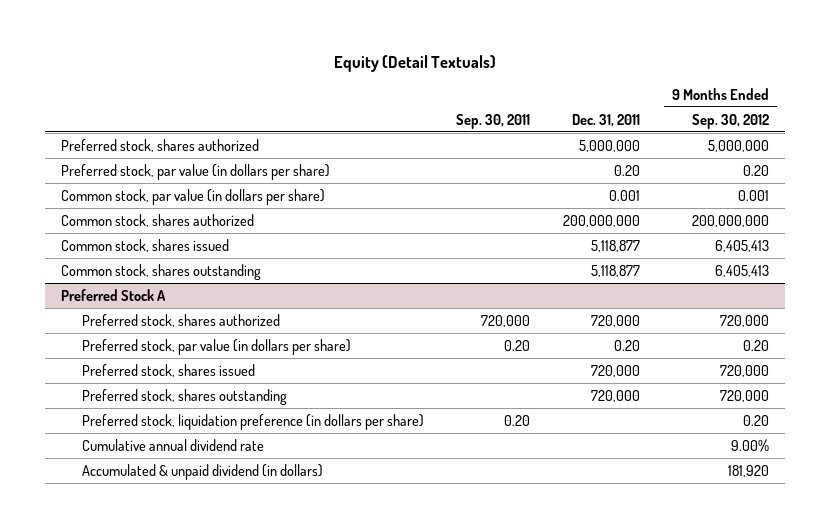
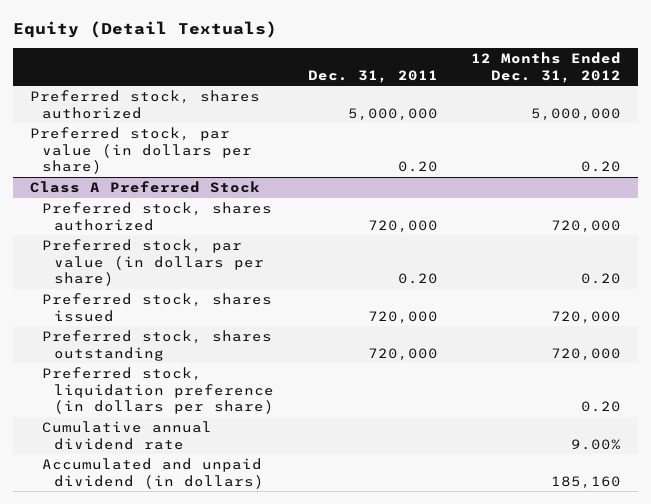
- | Sep. 30, 2011 | Dec. 31, 2011 | 9 Months Ended Sep. 30, 2012
+ | Dec. 31, 2011 | 12 Months Ended Dec. 31, 2012
- Common stock, par value (in dollars per share) | | 0.001 | 0.001
- Common stock, shares authorized | | 200,000,000 | 200,000,000
- Common stock, shares issued | | 5,118,877 | 6,405,413
- Common stock, shares outstanding | | 5,118,877 | 6,405,413
- Preferred Stock A
+ Class A Preferred Stock
- Accumulated & unpaid dividend (in dollars) | | | 181,920
+ Accumulated and unpaid dividend (in dollars) | | 185,160

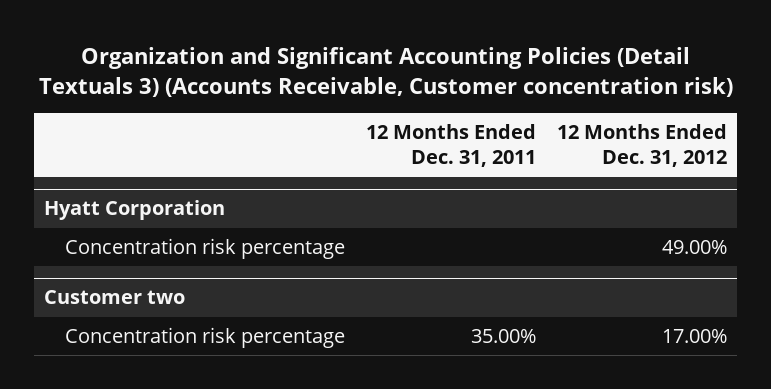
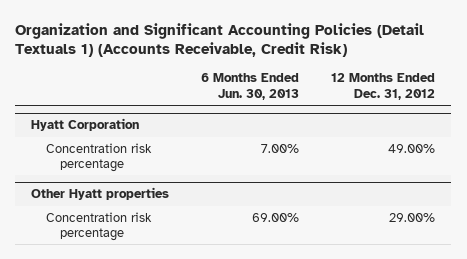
- Organization and Significant Accounting Policies (Detail Textuals 3) (Accounts Receivable, Customer concentration risk)
+ Organization and Significant Accounting Policies (Detail Textuals 1) (Accounts Receivable, Credit Risk)
- | 12 Months Ended Dec. 31, 2011 | 12 Months Ended Dec. 31, 2012
+ | 6 Months Ended Jun. 30, 2013 | 12 Months Ended Dec. 31, 2012
- Customer two
- Concentration risk percentage | 35.00% | 17.00%
+ Other Hyatt properties
+ Concentration risk percentage | 69.00% | 29.00%

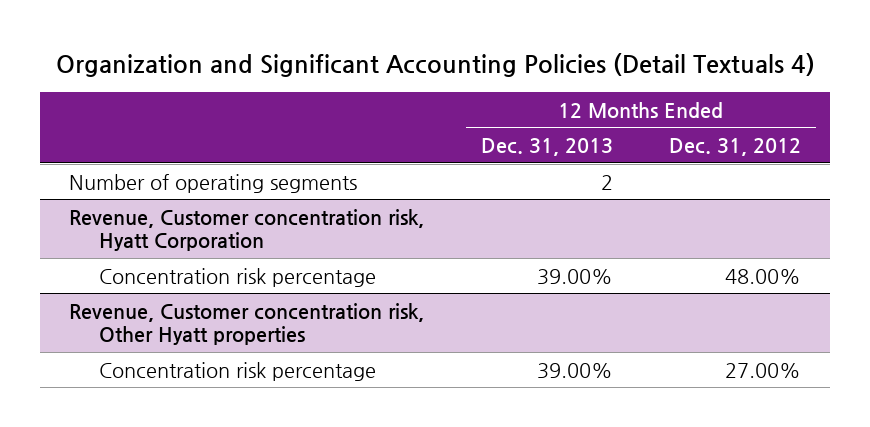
- Organization and Significant Accounting Policies (Detail Textuals 1) (Accounts Receivable, Credit Risk)
+ Organization and Significant Accounting Policies (Detail Textuals 4)
- | 6 Months Ended Jun. 30, 2013 | 12 Months Ended Dec. 31, 2012
+ | 12 Months Ended Dec. 31, 2013 | 12 Months Ended Dec. 31, 2012
- Hyatt Corporation
- Concentration risk percentage | 7.00% | 49.00%
- Other Hyatt properties
- Concentration risk percentage | 69.00% | 29.00%
+ Number of operating segments | 2 |
+ Revenue, Customer concentration risk, Hyatt Corporation
+ Concentration risk percentage | 39.00% | 48.00%
+ Revenue, Customer concentration risk, Other Hyatt properties
+ Concentration risk percentage | 39.00% | 27.00%

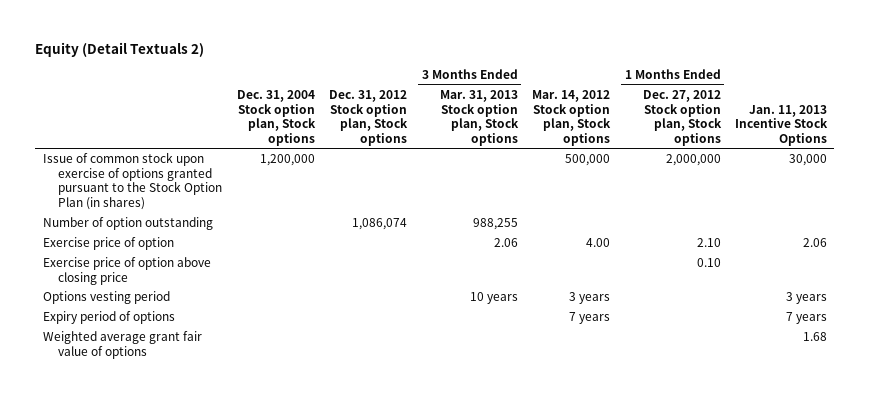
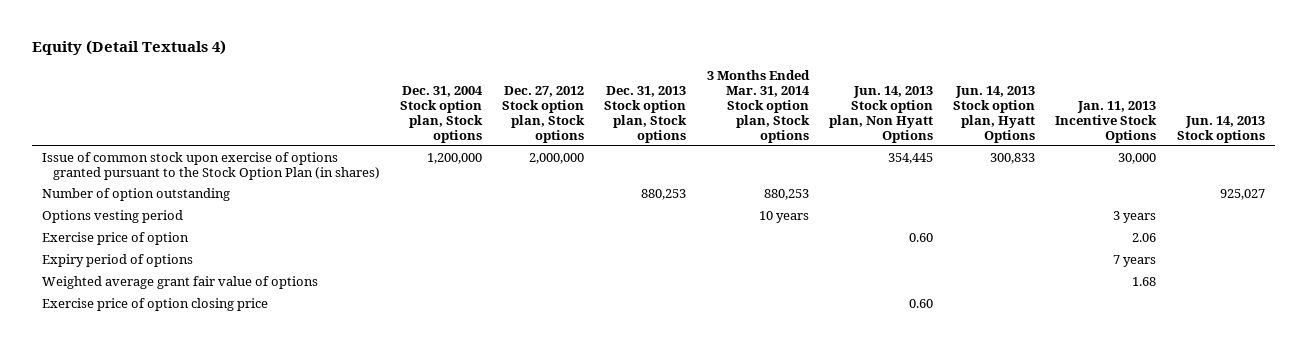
- Equity (Detail Textuals 2)
+ Equity (Detail Textuals 4)
- | Dec. 31, 2004 Stock option plan, Stock options | Dec. 31, 2012 Stock option plan, Stock options | 3 Months Ended Mar. 31, 2013 Stock option plan, Stock options | Mar. 14, 2012 Stock option plan, Stock options | 1 Months Ended Dec. 27, 2012 Stock option plan, Stock options | Jan. 11, 2013 Incentive Stock Options
+ | Dec. 31, 2004 Stock option plan, Stock options | Dec. 27, 2012 Stock option plan, Stock options | Dec. 31, 2013 Stock option plan, Stock options | 3 Months Ended Mar. 31, 2014 Stock option plan, Stock options | Jun. 14, 2013 Stock option plan, Non Hyatt Options | Jun. 14, 2013 Stock option plan, Hyatt Options | Jan. 11, 2013 Incentive Stock Options | Jun. 14, 2013 Stock options
- Exercise price of option above closing price | | | | | 0.10 |
moved down: Exercise price of option | | | | | 0.60 | | 2.06 |
+ Exercise price of option closing price | | | | | 0.60 | | |

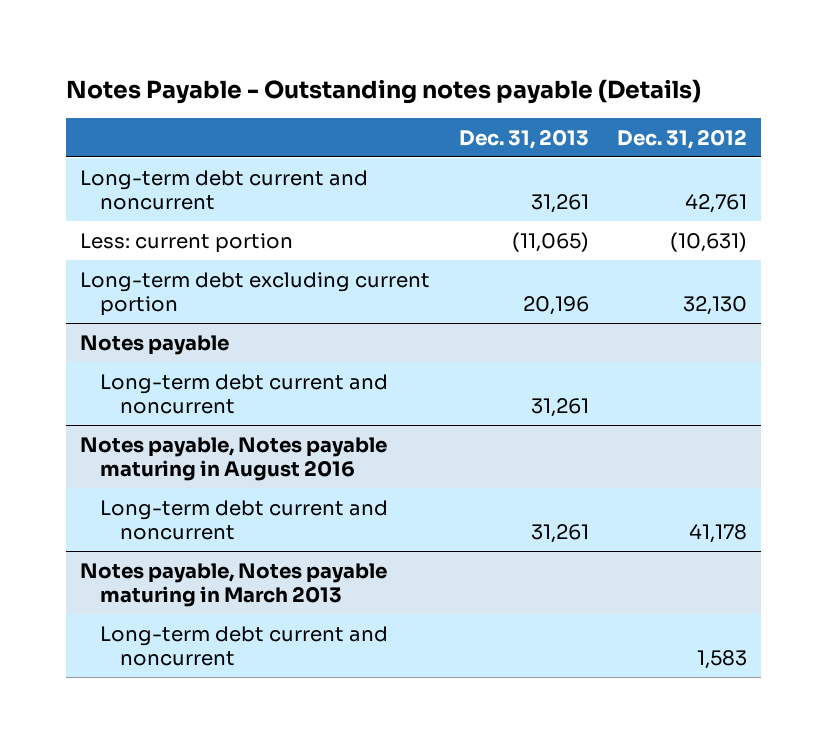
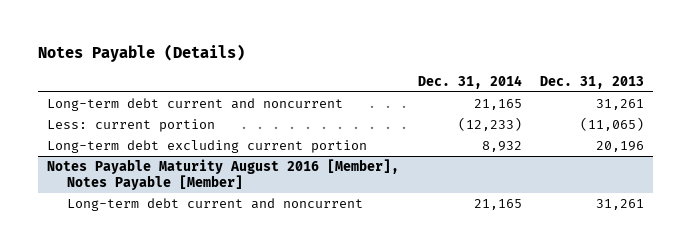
- Notes Payable - Outstanding notes payable (Details)
+ Notes Payable (Details)
- | Dec. 31, 2013 | Dec. 31, 2012
+ | Dec. 31, 2014 | Dec. 31, 2013
- Notes payable
- Long-term debt current and noncurrent | 31,261 |
- Notes payable, Notes payable maturing in August 2016
+ Notes Payable Maturity August 2016 [Member], Notes Payable [Member]
- Notes payable, Notes payable maturing in March 2013
- Long-term debt current and noncurrent | | 1,583

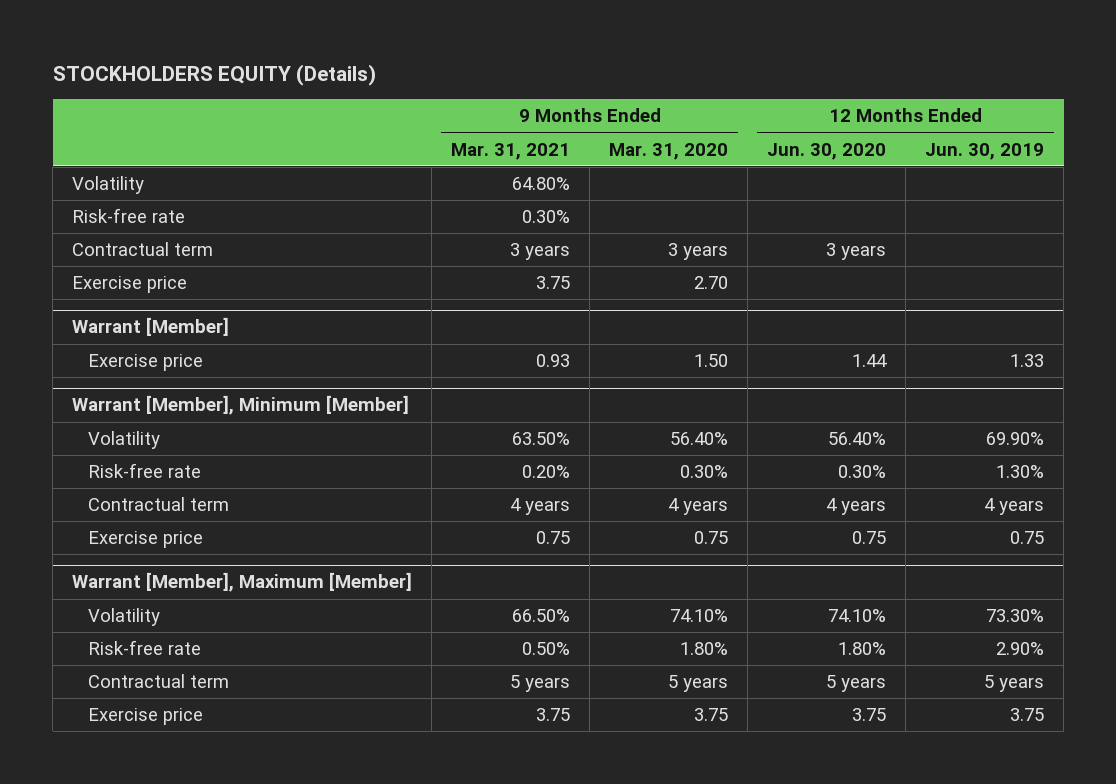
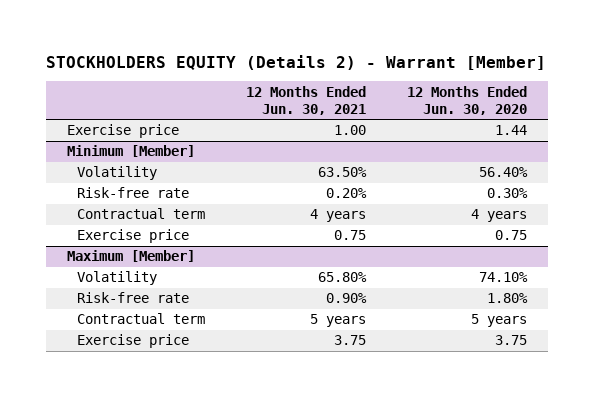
- STOCKHOLDERS EQUITY (Details)
+ STOCKHOLDERS EQUITY (Details 2) - Warrant [Member]
- | 9 Months Ended Mar. 31, 2021 | 9 Months Ended Mar. 31, 2020 | 12 Months Ended Jun. 30, 2020 | 12 Months Ended Jun. 30, 2019
+ | 12 Months Ended Jun. 30, 2021 | 12 Months Ended Jun. 30, 2020
- Volatility | 64.80% | | |
- Risk-free rate | 0.30% | | |
- Contractual term | 3 years | 3 years | 3 years |
- Exercise price | 3.75 | 2.70 | |
- Warrant [Member]
- Warrant [Member], Minimum [Member]
+ Minimum [Member]
- Warrant [Member], Maximum [Member]
+ Maximum [Member]

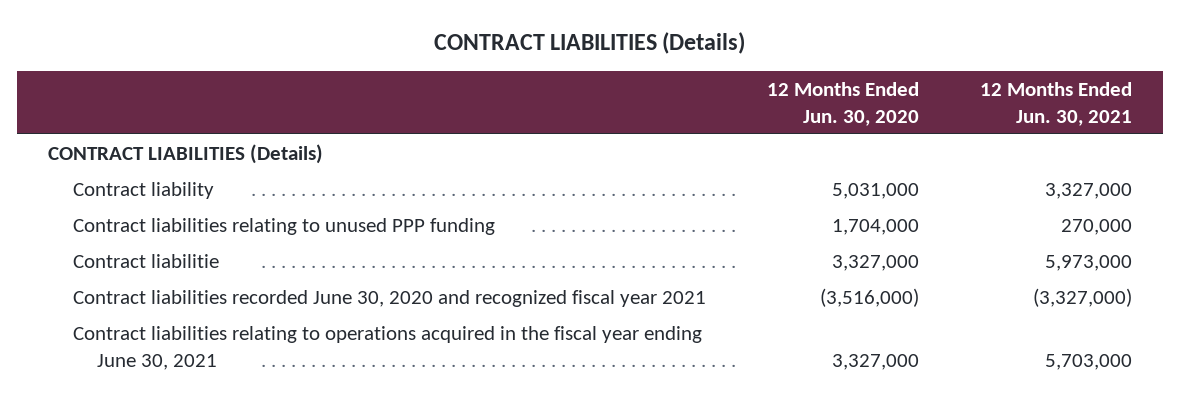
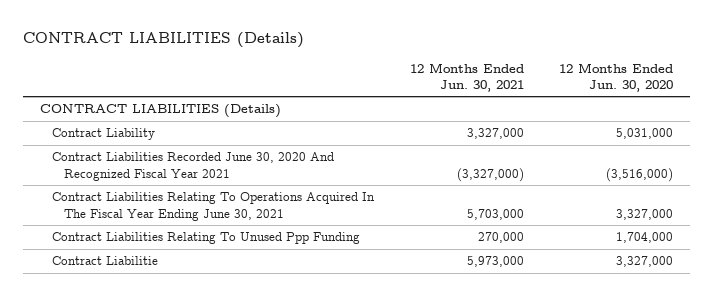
- | 12 Months Ended Jun. 30, 2020 | 12 Months Ended Jun. 30, 2021
+ | 12 Months Ended Jun. 30, 2021 | 12 Months Ended Jun. 30, 2020
- Contract liability | 5,031,000 | 3,327,000
- Contract liabilities relating to unused PPP funding | 1,704,000 | 270,000
- Contract liabilitie | 3,327,000 | 5,973,000
- Contract liabilities recorded June 30, 2020 and recognized fiscal year 2021 | (3,516,000) | (3,327,000)
- Contract liabilities relating to operations acquired in the fiscal year ending June 30, 2021 | 3,327,000 | 5,703,000
+ Contract Liability | 3,327,000 | 5,031,000
+ Contract Liabilities Recorded June 30, 2020 And Recognized Fiscal Year 2021 | (3,327,000) | (3,516,000)
+ Contract Liabilities Relating To Operations Acquired In The Fiscal Year Ending June 30, 2021 | 5,703,000 | 3,327,000
+ Contract Liabilities Relating To Unused Ppp Funding | 270,000 | 1,704,000
+ Contract Liabilitie | 5,973,000 | 3,327,000

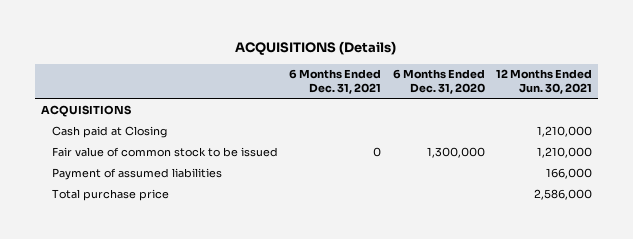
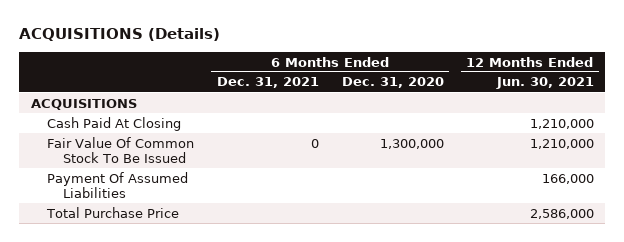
- Cash paid at Closing | | | 1,210,000
- Fair value of common stock to be issued | 0 | 1,300,000 | 1,210,000
- Payment of assumed liabilities | | | 166,000
- Total purchase price | | | 2,586,000
+ Cash Paid At Closing | | | 1,210,000
+ Fair Value Of Common Stock To Be Issued | 0 | 1,300,000 | 1,210,000
+ Payment Of Assumed Liabilities | | | 166,000
+ Total Purchase Price | | | 2,586,000

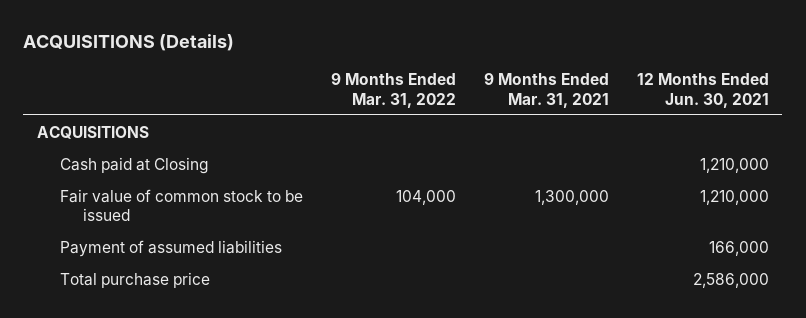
- | 6 Months Ended Dec. 31, 2021 | 6 Months Ended Dec. 31, 2020 | 12 Months Ended Jun. 30, 2021
+ | 9 Months Ended Mar. 31, 2022 | 9 Months Ended Mar. 31, 2021 | 12 Months Ended Jun. 30, 2021
- Cash Paid At Closing | | | 1,210,000
- Fair Value Of Common Stock To Be Issued | 0 | 1,300,000 | 1,210,000
- Payment Of Assumed Liabilities | | | 166,000
- Total Purchase Price | | | 2,586,000
+ Cash paid at Closing | | | 1,210,000
+ Fair value of common stock to be issued | 104,000 | 1,300,000 | 1,210,000
+ Payment of assumed liabilities | | | 166,000
+ Total purchase price | | | 2,586,000

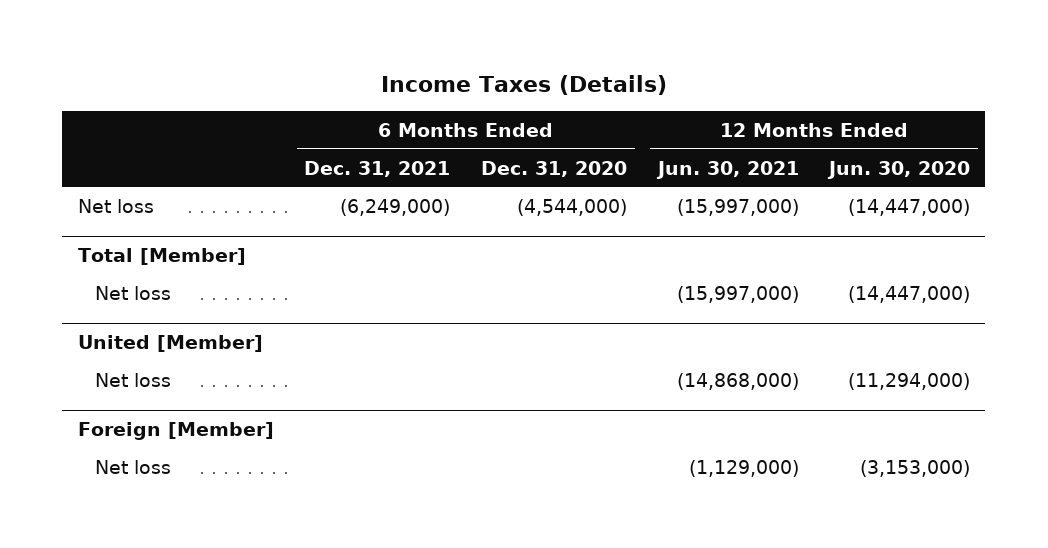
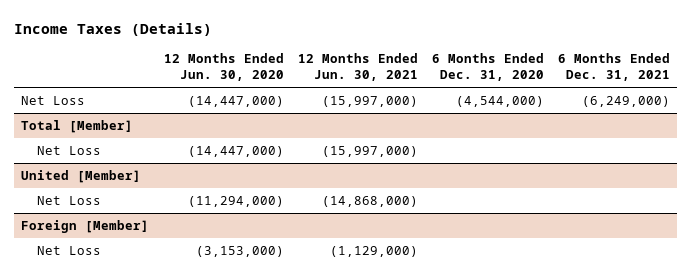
- | 6 Months Ended Dec. 31, 2021 | 6 Months Ended Dec. 31, 2020 | 12 Months Ended Jun. 30, 2021 | 12 Months Ended Jun. 30, 2020
+ | 12 Months Ended Jun. 30, 2020 | 12 Months Ended Jun. 30, 2021 | 6 Months Ended Dec. 31, 2020 | 6 Months Ended Dec. 31, 2021
- Net loss | (6,249,000) | (4,544,000) | (15,997,000) | (14,447,000)
+ Net Loss | (14,447,000) | (15,997,000) | (4,544,000) | (6,249,000)
@ Total [Member]
- Net loss | | | (15,997,000) | (14,447,000)
+ Net Loss | (14,447,000) | (15,997,000) | |
@ United [Member]
- Net loss | | | (14,868,000) | (11,294,000)
+ Net Loss | (11,294,000) | (14,868,000) | |
@ Foreign [Member]
- Net loss | | | (1,129,000) | (3,153,000)
+ Net Loss | (3,153,000) | (1,129,000) | |

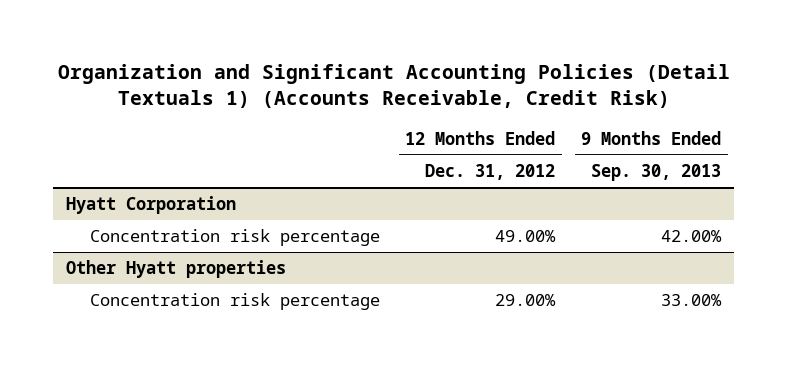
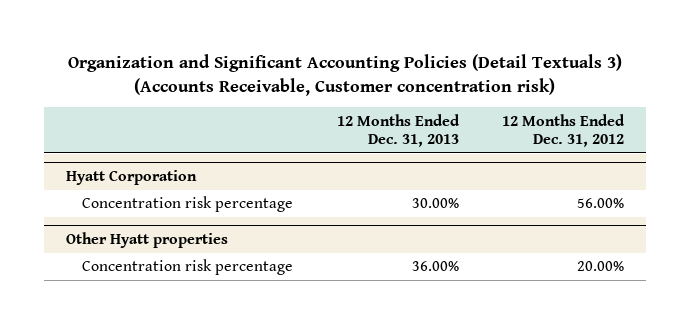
- Organization and Significant Accounting Policies (Detail Textuals 1) (Accounts Receivable, Credit Risk)
+ Organization and Significant Accounting Policies (Detail Textuals 3) (Accounts Receivable, Customer concentration risk)
- | 12 Months Ended Dec. 31, 2012 | 9 Months Ended Sep. 30, 2013
+ | 12 Months Ended Dec. 31, 2013 | 12 Months Ended Dec. 31, 2012
@ Hyatt Corporation
- Concentration risk percentage | 49.00% | 42.00%
+ Concentration risk percentage | 30.00% | 56.00%
@ Other Hyatt properties
- Concentration risk percentage | 29.00% | 33.00%
+ Concentration risk percentage | 36.00% | 20.00%

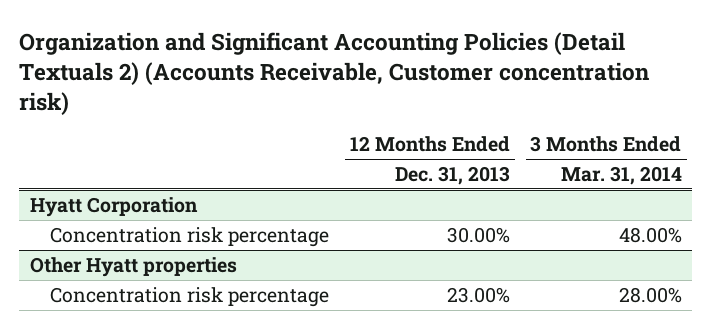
- Organization and Significant Accounting Policies (Detail Textuals 3) (Accounts Receivable, Customer concentration risk)
+ Organization and Significant Accounting Policies (Detail Textuals 2) (Accounts Receivable, Customer concentration risk)
- | 12 Months Ended Dec. 31, 2013 | 12 Months Ended Dec. 31, 2012
+ | 12 Months Ended Dec. 31, 2013 | 3 Months Ended Mar. 31, 2014
@ Other Hyatt properties
- Concentration risk percentage | 36.00% | 20.00%
+ Concentration risk percentage | 23.00% | 28.00%

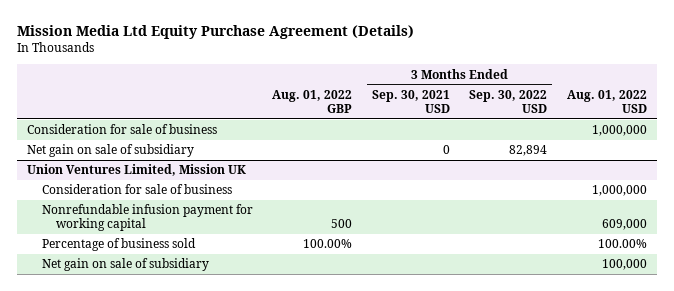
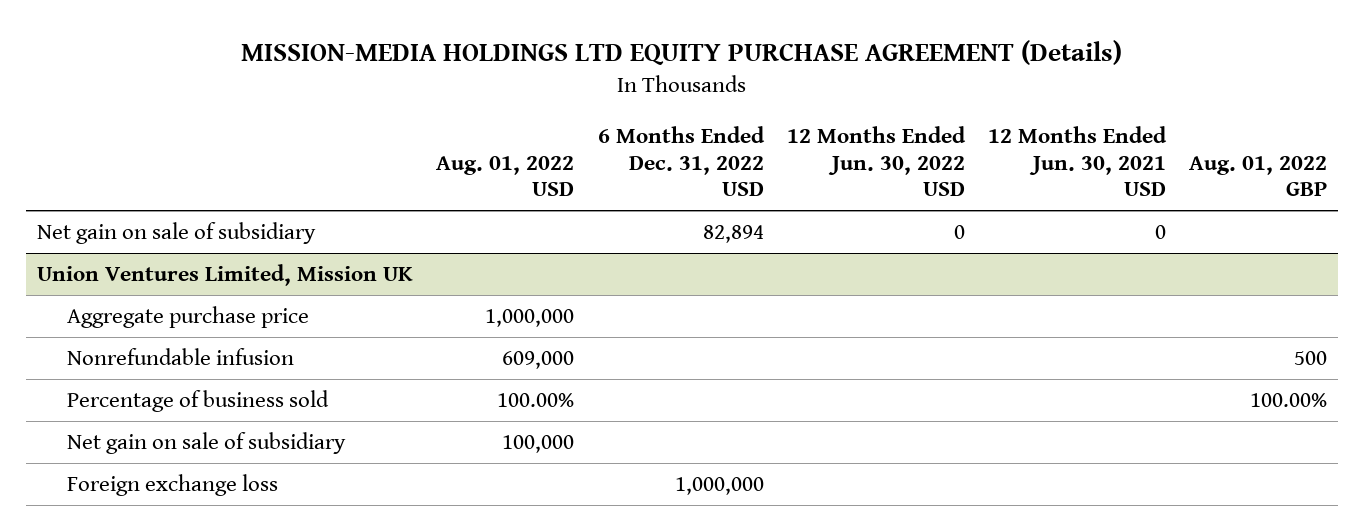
- Mission Media Ltd Equity Purchase Agreement (Details)
+ MISSION-MEDIA HOLDINGS LTD EQUITY PURCHASE AGREEMENT (Details)
- | Aug. 01, 2022 GBP | 3 Months Ended Sep. 30, 2021 USD | 3 Months Ended Sep. 30, 2022 USD | Aug. 01, 2022 USD
+ | Aug. 01, 2022 USD | 6 Months Ended Dec. 31, 2022 USD | 12 Months Ended Jun. 30, 2022 USD | 12 Months Ended Jun. 30, 2021 USD | Aug. 01, 2022 GBP
- Consideration for sale of business | | | | 1,000,000
@ Union Ventures Limited, Mission UK
- Consideration for sale of business | | | | 1,000,000
- Nonrefundable infusion payment for working capital | 500 | | | 609,000
+ Aggregate purchase price | 1,000,000 | | | |
+ Nonrefundable infusion | 609,000 | | | | 500
+ Foreign exchange loss | | 1,000,000 | | |

